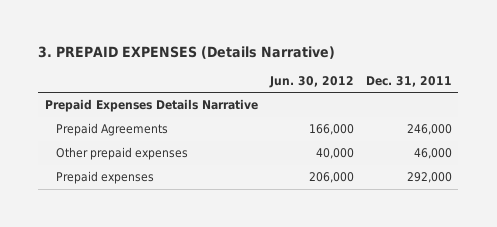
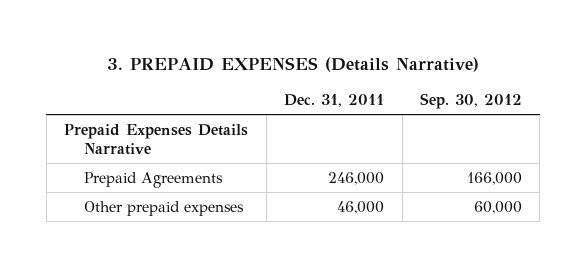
- | Jun. 30, 2012 | Dec. 31, 2011
+ | Dec. 31, 2011 | Sep. 30, 2012
- Prepaid expenses | 206,000 | 292,000

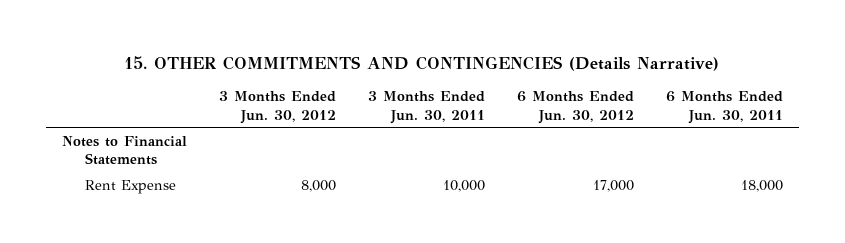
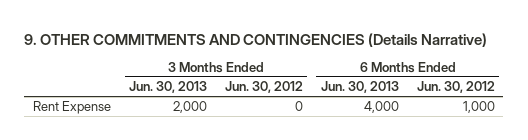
- 15. OTHER COMMITMENTS AND CONTINGENCIES (Details Narrative)
+ 9. OTHER COMMITMENTS AND CONTINGENCIES (Details Narrative)
- | 3 Months Ended Jun. 30, 2012 | 3 Months Ended Jun. 30, 2011 | 6 Months Ended Jun. 30, 2012 | 6 Months Ended Jun. 30, 2011
+ | 3 Months Ended Jun. 30, 2013 | 3 Months Ended Jun. 30, 2012 | 6 Months Ended Jun. 30, 2013 | 6 Months Ended Jun. 30, 2012
- Notes to Financial Statements
- Rent Expense | 8,000 | 10,000 | 17,000 | 18,000
+ Rent Expense | 2,000 | 0 | 4,000 | 1,000

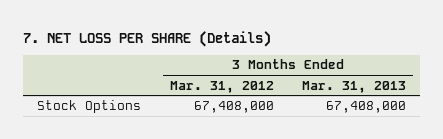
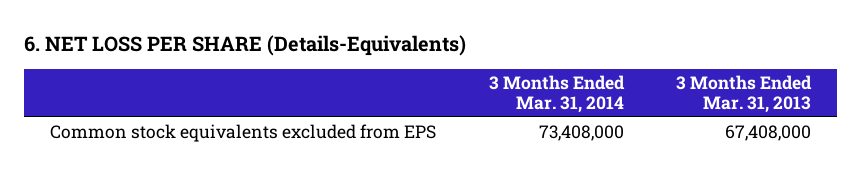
- 7. NET LOSS PER SHARE (Details)
+ 6. NET LOSS PER SHARE (Details-Equivalents)
- | 3 Months Ended Mar. 31, 2012 | 3 Months Ended Mar. 31, 2013
+ | 3 Months Ended Mar. 31, 2014 | 3 Months Ended Mar. 31, 2013
- Stock Options | 67,408,000 | 67,408,000
+ Common stock equivalents excluded from EPS | 73,408,000 | 67,408,000

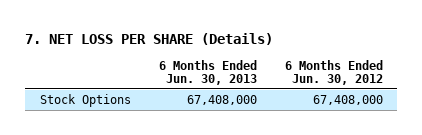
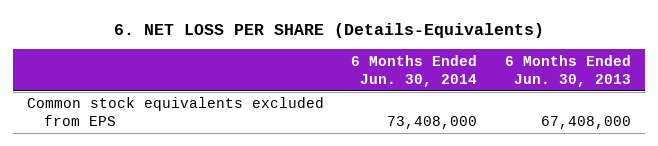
- 7. NET LOSS PER SHARE (Details)
+ 6. NET LOSS PER SHARE (Details-Equivalents)
- | 6 Months Ended Jun. 30, 2013 | 6 Months Ended Jun. 30, 2012
+ | 6 Months Ended Jun. 30, 2014 | 6 Months Ended Jun. 30, 2013
- Stock Options | 67,408,000 | 67,408,000
+ Common stock equivalents excluded from EPS | 73,408,000 | 67,408,000

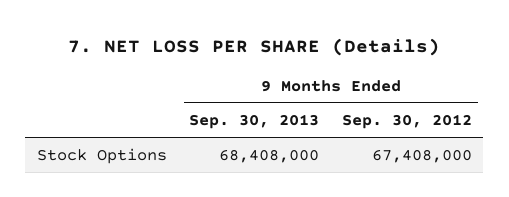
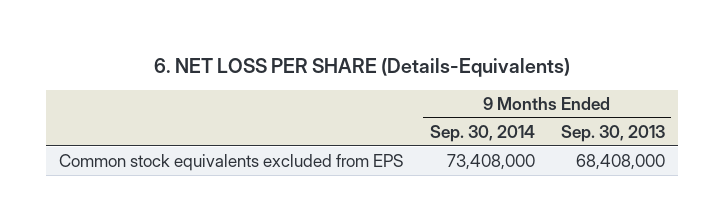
- 7. NET LOSS PER SHARE (Details)
+ 6. NET LOSS PER SHARE (Details-Equivalents)
- | 9 Months Ended Sep. 30, 2013 | 9 Months Ended Sep. 30, 2012
+ | 9 Months Ended Sep. 30, 2014 | 9 Months Ended Sep. 30, 2013
- Stock Options | 68,408,000 | 67,408,000
+ Common stock equivalents excluded from EPS | 73,408,000 | 68,408,000

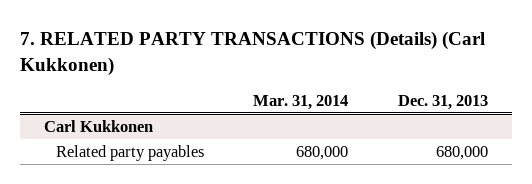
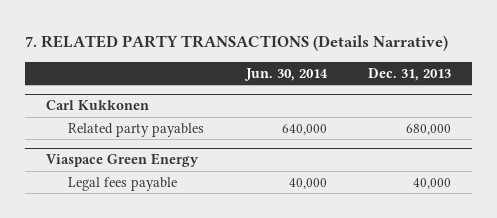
- 7. RELATED PARTY TRANSACTIONS (Details) (Carl Kukkonen)
+ 7. RELATED PARTY TRANSACTIONS (Details Narrative)
- | Mar. 31, 2014 | Dec. 31, 2013
+ | Jun. 30, 2014 | Dec. 31, 2013
+ Viaspace Green Energy
+ Legal fees payable | 40,000 | 40,000

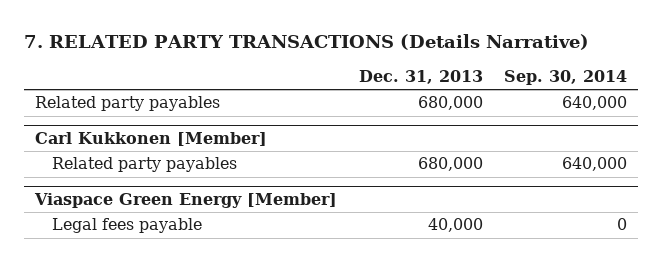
- | Jun. 30, 2014 | Dec. 31, 2013
+ | Dec. 31, 2013 | Sep. 30, 2014
- Carl Kukkonen
- Viaspace Green Energy
+ Carl Kukkonen [Member]
+ Related party payables | 680,000 | 640,000
+ Viaspace Green Energy [Member]

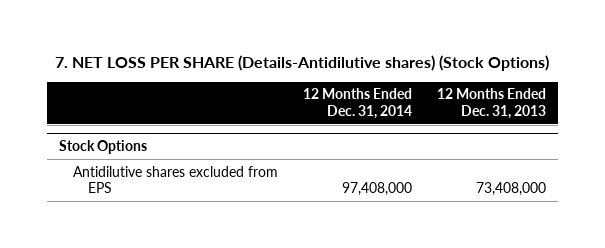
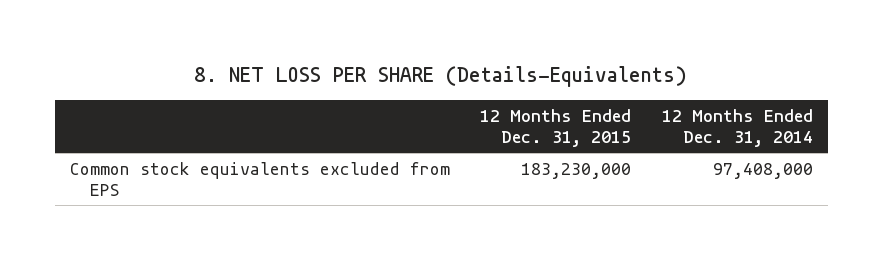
- 7. NET LOSS PER SHARE (Details-Antidilutive shares) (Stock Options)
+ 8. NET LOSS PER SHARE (Details-Equivalents)
- | 12 Months Ended Dec. 31, 2014 | 12 Months Ended Dec. 31, 2013
+ | 12 Months Ended Dec. 31, 2015 | 12 Months Ended Dec. 31, 2014
- Stock Options
- Antidilutive shares excluded from EPS | 97,408,000 | 73,408,000
+ Common stock equivalents excluded from EPS | 183,230,000 | 97,408,000

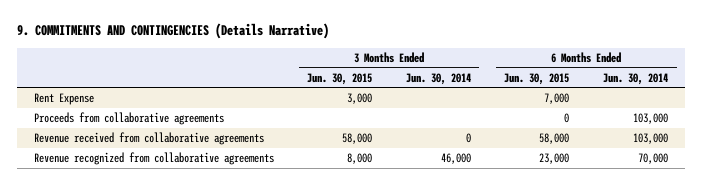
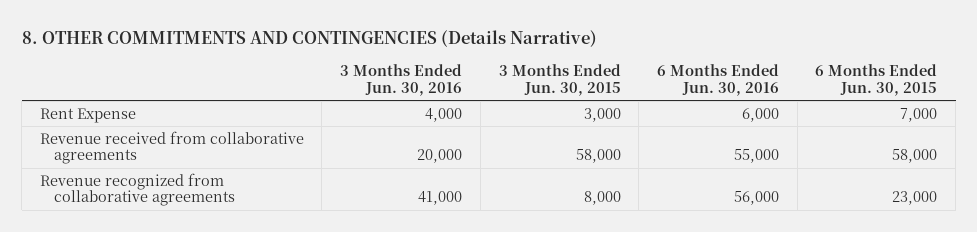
- 9. COMMITMENTS AND CONTINGENCIES (Details Narrative)
+ 8. OTHER COMMITMENTS AND CONTINGENCIES (Details Narrative)
- | 3 Months Ended Jun. 30, 2015 | 3 Months Ended Jun. 30, 2014 | 6 Months Ended Jun. 30, 2015 | 6 Months Ended Jun. 30, 2014
+ | 3 Months Ended Jun. 30, 2016 | 3 Months Ended Jun. 30, 2015 | 6 Months Ended Jun. 30, 2016 | 6 Months Ended Jun. 30, 2015
- Proceeds from collaborative agreements | | | 0 | 103,000

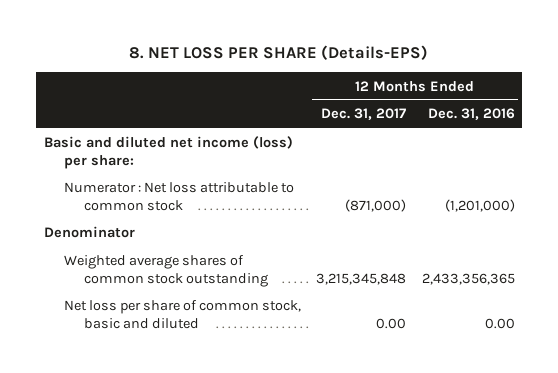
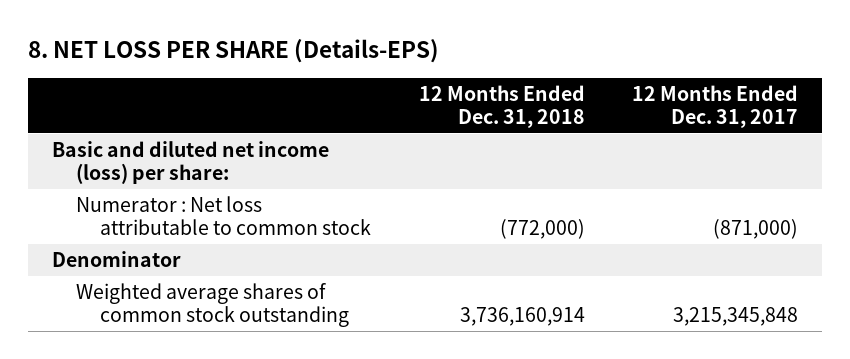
- | 12 Months Ended Dec. 31, 2017 | 12 Months Ended Dec. 31, 2016
+ | 12 Months Ended Dec. 31, 2018 | 12 Months Ended Dec. 31, 2017
- Net loss per share of common stock, basic and diluted | 0.00 | 0.00

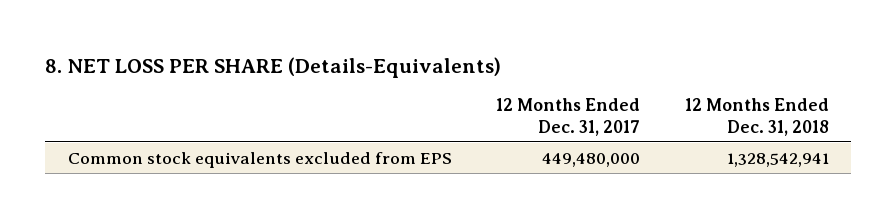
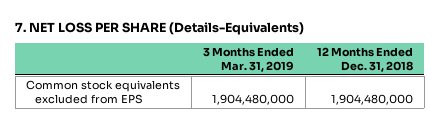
- 8. NET LOSS PER SHARE (Details-Equivalents)
+ 7. NET LOSS PER SHARE (Details-Equivalents)
- | 12 Months Ended Dec. 31, 2017 | 12 Months Ended Dec. 31, 2018
+ | 3 Months Ended Mar. 31, 2019 | 12 Months Ended Dec. 31, 2018
- Common stock equivalents excluded from EPS | 449,480,000 | 1,328,542,941
+ Common stock equivalents excluded from EPS | 1,904,480,000 | 1,904,480,000

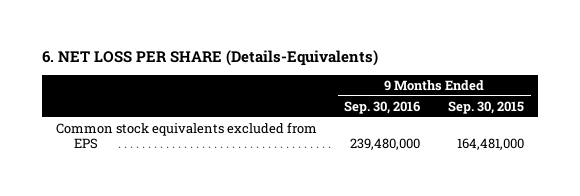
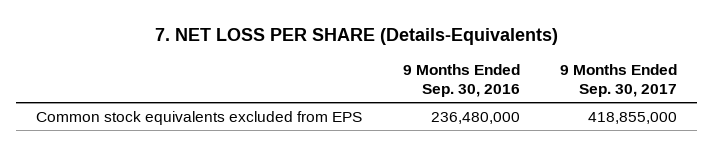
- 6. NET LOSS PER SHARE (Details-Equivalents)
+ 7. NET LOSS PER SHARE (Details-Equivalents)
- | 9 Months Ended Sep. 30, 2016 | 9 Months Ended Sep. 30, 2015
+ | 9 Months Ended Sep. 30, 2016 | 9 Months Ended Sep. 30, 2017
- Common stock equivalents excluded from EPS | 239,480,000 | 164,481,000
+ Common stock equivalents excluded from EPS | 236,480,000 | 418,855,000

